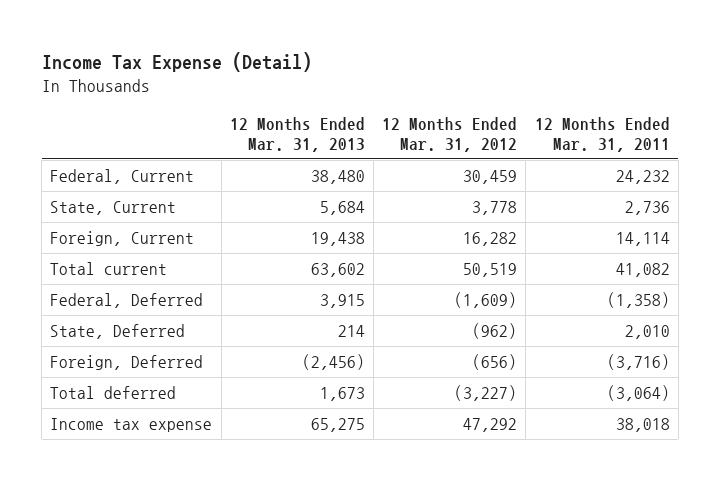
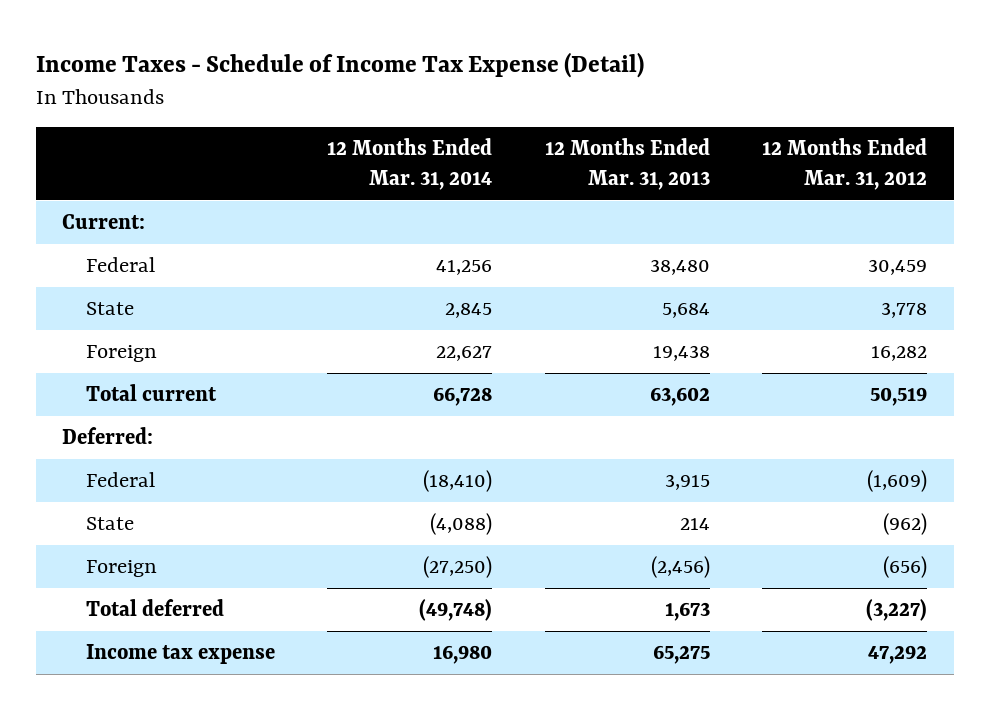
- Income Tax Expense (Detail)
+ Income Taxes - Schedule of Income Tax Expense (Detail)
- | 12 Months Ended Mar. 31, 2013 | 12 Months Ended Mar. 31, 2012 | 12 Months Ended Mar. 31, 2011
+ | 12 Months Ended Mar. 31, 2014 | 12 Months Ended Mar. 31, 2013 | 12 Months Ended Mar. 31, 2012
- Federal, Current | 38,480 | 30,459 | 24,232
- State, Current | 5,684 | 3,778 | 2,736
- Foreign, Current | 19,438 | 16,282 | 14,114
+ Current:
+ Federal | 41,256 | 38,480 | 30,459
+ State | 2,845 | 5,684 | 3,778
+ Foreign | 22,627 | 19,438 | 16,282
- Federal, Deferred | 3,915 | (1,609) | (1,358)
- State, Deferred | 214 | (962) | 2,010
- Foreign, Deferred | (2,456) | (656) | (3,716)
+ Deferred:
+ Federal | (18,410) | 3,915 | (1,609)
+ State | (4,088) | 214 | (962)
+ Foreign | (27,250) | (2,456) | (656)

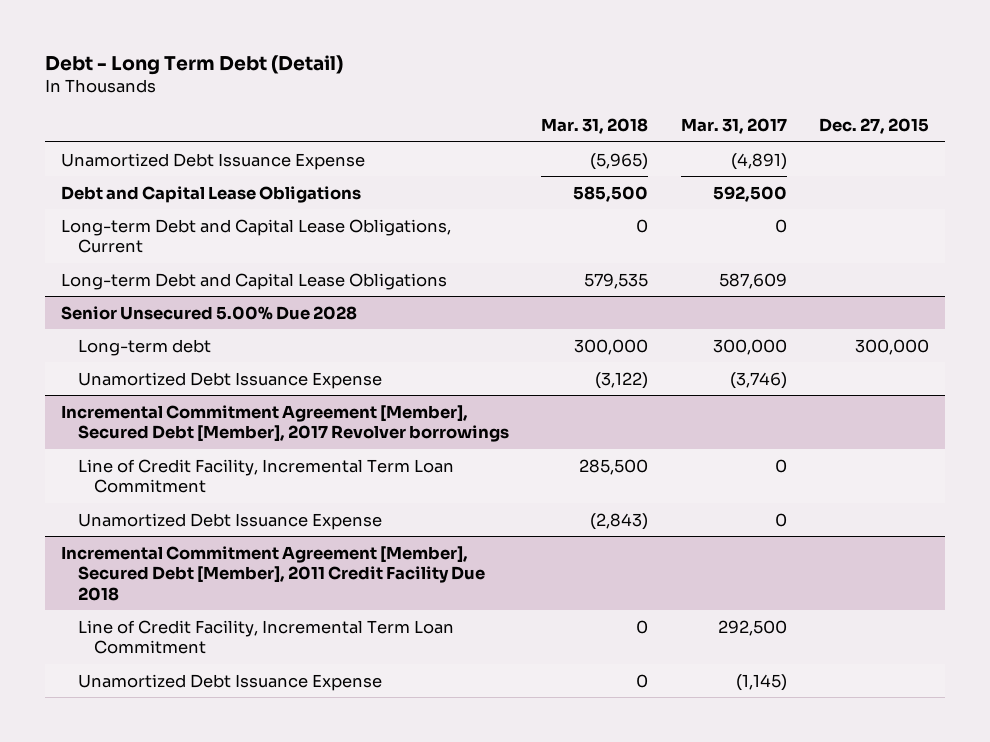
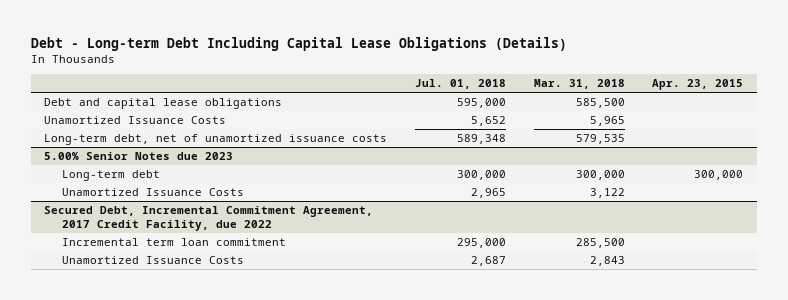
- Debt - Long Term Debt (Detail)
+ Debt - Long-term Debt Including Capital Lease Obligations (Details)
- | Mar. 31, 2018 | Mar. 31, 2017 | Dec. 27, 2015
+ | Jul. 01, 2018 | Mar. 31, 2018 | Apr. 23, 2015
- Unamortized Debt Issuance Expense | (5,965) | (4,891) |
- Debt and Capital Lease Obligations | 585,500 | 592,500 |
- Long-term Debt and Capital Lease Obligations, Current | 0 | 0 |
- Long-term Debt and Capital Lease Obligations | 579,535 | 587,609 |
- Senior Unsecured 5.00% Due 2028
+ Debt and capital lease obligations | 595,000 | 585,500 |
+ Unamortized Issuance Costs | 5,652 | 5,965 |
+ Long-term debt, net of unamortized issuance costs | 589,348 | 579,535 |
+ 5.00% Senior Notes due 2023
- Unamortized Debt Issuance Expense | (3,122) | (3,746) |
- Incremental Commitment Agreement [Member], Secured Debt [Member], 2017 Revolver borrowings
- Line of Credit Facility, Incremental Term Loan Commitment | 285,500 | 0 |
- Unamortized Debt Issuance Expense | (2,843) | 0 |
- Incremental Commitment Agreement [Member], Secured Debt [Member], 2011 Credit Facility Due 2018
- Line of Credit Facility, Incremental Term Loan Commitment | 0 | 292,500 |
- Unamortized Debt Issuance Expense | 0 | (1,145) |
+ Unamortized Issuance Costs | 2,965 | 3,122 |
+ Secured Debt, Incremental Commitment Agreement, 2017 Credit Facility, due 2022
+ Incremental term loan commitment | 295,000 | 285,500 |
+ Unamortized Issuance Costs | 2,687 | 2,843 |

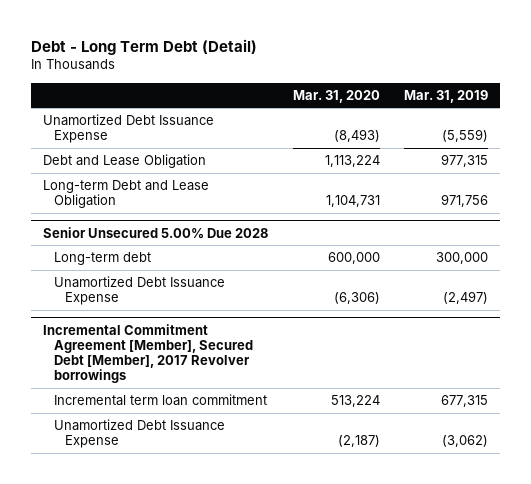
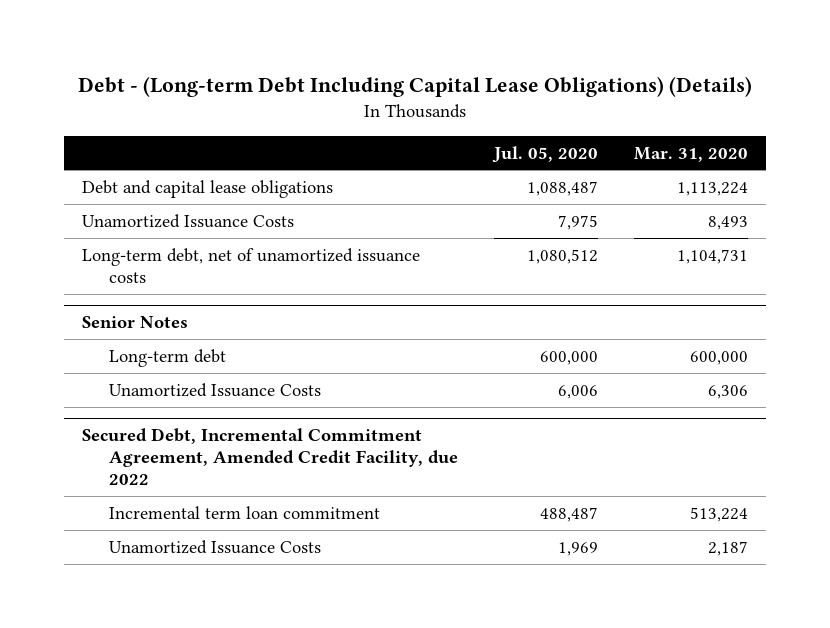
- Debt - Long Term Debt (Detail)
+ Debt - (Long-term Debt Including Capital Lease Obligations) (Details)
- | Mar. 31, 2020 | Mar. 31, 2019
+ | Jul. 05, 2020 | Mar. 31, 2020
- Unamortized Debt Issuance Expense | (8,493) | (5,559)
- Debt and Lease Obligation | 1,113,224 | 977,315
- Long-term Debt and Lease Obligation | 1,104,731 | 971,756
- Senior Unsecured 5.00% Due 2028
+ Debt and capital lease obligations | 1,088,487 | 1,113,224
+ Unamortized Issuance Costs | 7,975 | 8,493
+ Long-term debt, net of unamortized issuance costs | 1,080,512 | 1,104,731
+ Senior Notes
- Unamortized Debt Issuance Expense | (6,306) | (2,497)
- Incremental Commitment Agreement [Member], Secured Debt [Member], 2017 Revolver borrowings
+ Unamortized Issuance Costs | 6,006 | 6,306
+ Secured Debt, Incremental Commitment Agreement, Amended Credit Facility, due 2022
- Unamortized Debt Issuance Expense | (2,187) | (3,062)
+ Unamortized Issuance Costs | 1,969 | 2,187

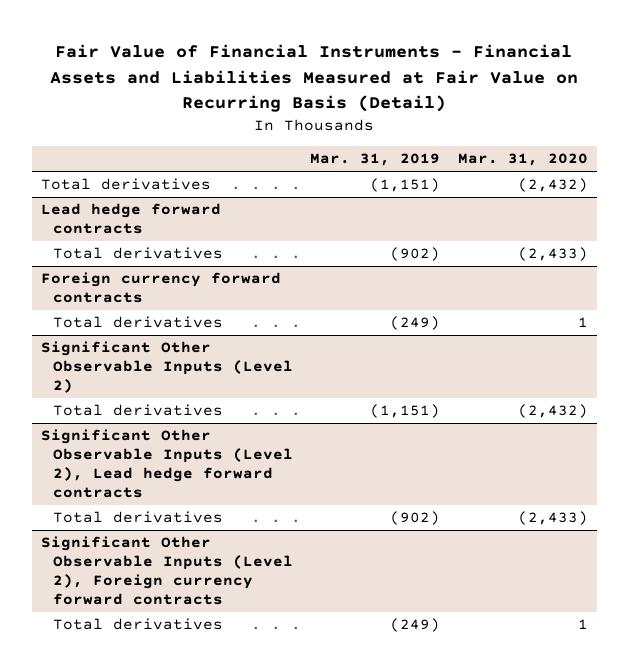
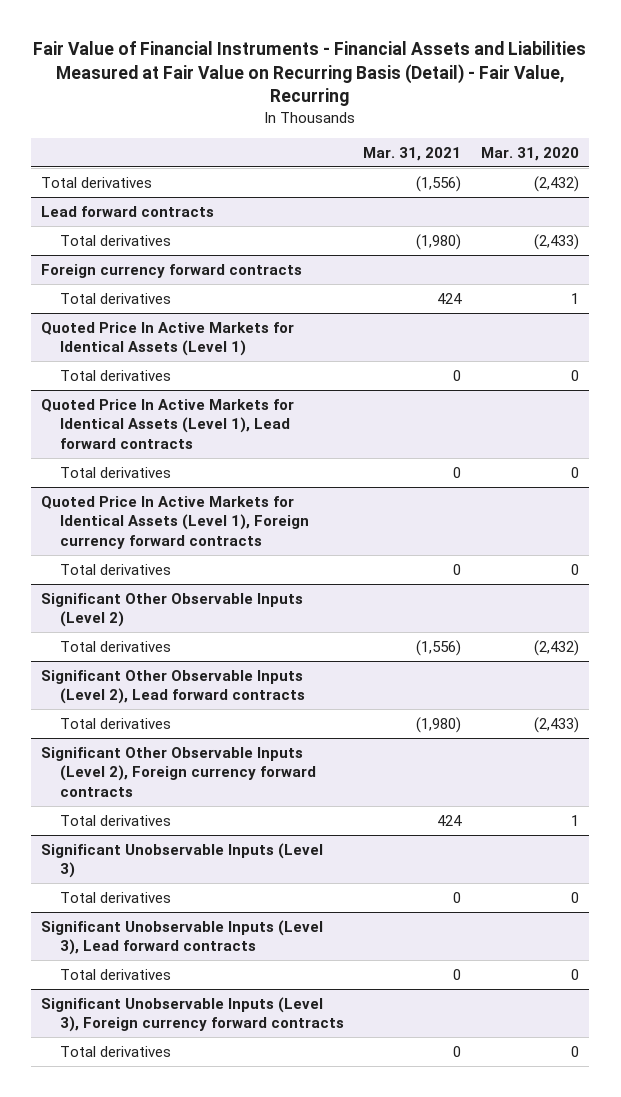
- Fair Value of Financial Instruments - Financial Assets and Liabilities Measured at Fair Value on Recurring Basis (Detail)
+ Fair Value of Financial Instruments - Financial Assets and Liabilities Measured at Fair Value on Recurring Basis (Detail) - Fair Value, Recurring
- | Mar. 31, 2019 | Mar. 31, 2020
+ | Mar. 31, 2021 | Mar. 31, 2020
- Lead hedge forward contracts
+ Lead forward contracts
+ Quoted Price In Active Markets for Identical Assets (Level 1)
+ Total derivatives | 0 | 0
+ Quoted Price In Active Markets for Identical Assets (Level 1), Lead forward contracts
+ Total derivatives | 0 | 0
+ Quoted Price In Active Markets for Identical Assets (Level 1), Foreign currency forward contracts
+ Total derivatives | 0 | 0
- Significant Other Observable Inputs (Level 2), Lead hedge forward contracts
+ Significant Other Observable Inputs (Level 2), Lead forward contracts
+ Significant Unobservable Inputs (Level 3)
+ Total derivatives | 0 | 0
+ Significant Unobservable Inputs (Level 3), Lead forward contracts
+ Total derivatives | 0 | 0
+ Significant Unobservable Inputs (Level 3), Foreign currency forward contracts
+ Total derivatives | 0 | 0

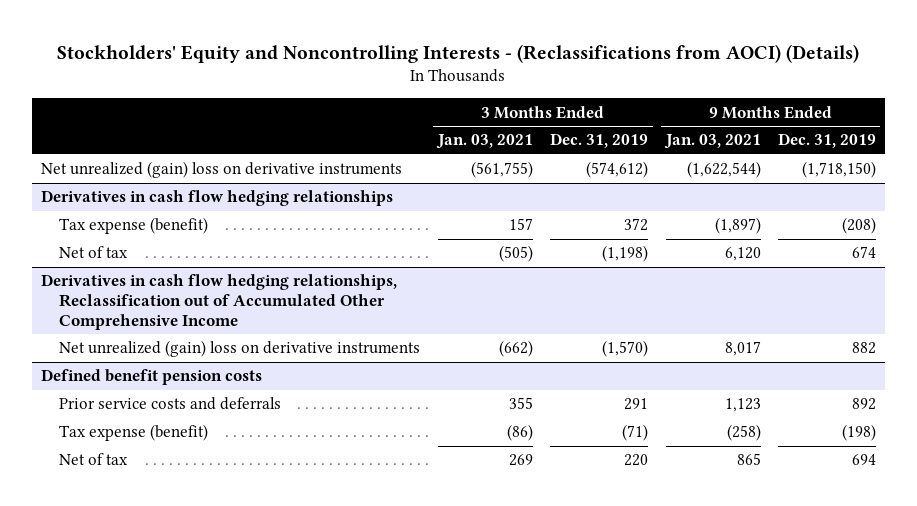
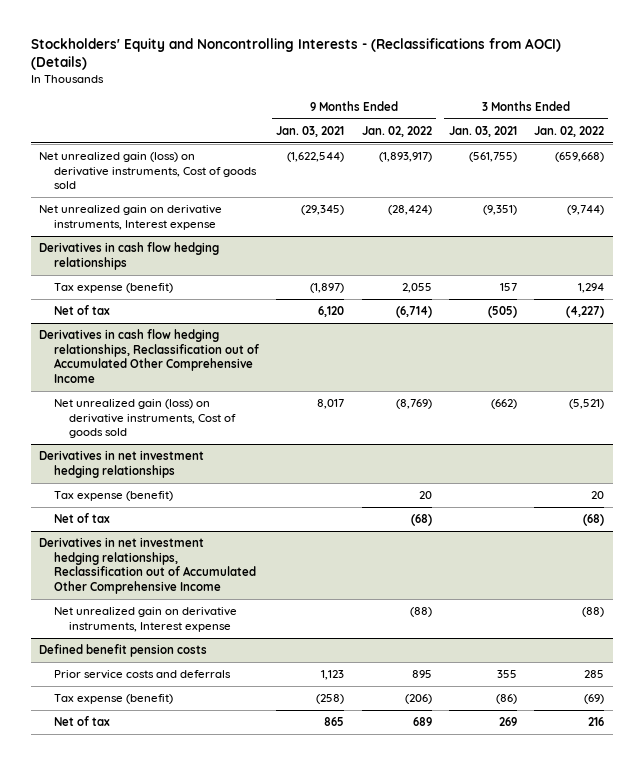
- | 3 Months Ended Jan. 03, 2021 | 3 Months Ended Dec. 31, 2019 | 9 Months Ended Jan. 03, 2021 | 9 Months Ended Dec. 31, 2019
+ | 9 Months Ended Jan. 03, 2021 | 9 Months Ended Jan. 02, 2022 | 3 Months Ended Jan. 03, 2021 | 3 Months Ended Jan. 02, 2022
- Net unrealized (gain) loss on derivative instruments | (561,755) | (574,612) | (1,622,544) | (1,718,150)
+ Net unrealized gain (loss) on derivative instruments, Cost of goods sold | (1,622,544) | (1,893,917) | (561,755) | (659,668)
+ Net unrealized gain on derivative instruments, Interest expense | (29,345) | (28,424) | (9,351) | (9,744)
@ Derivatives in cash flow hedging relationships, Reclassification out of Accumulated Other Comprehensive Income
- Net unrealized (gain) loss on derivative instruments | (662) | (1,570) | 8,017 | 882
+ Net unrealized gain (loss) on derivative instruments, Cost of goods sold | 8,017 | (8,769) | (662) | (5,521)
+ Derivatives in net investment hedging relationships
+ Tax expense (benefit) | | 20 | | 20
+ Net of tax | | (68) | | (68)
+ Derivatives in net investment hedging relationships, Reclassification out of Accumulated Other Comprehensive Income
+ Net unrealized gain on derivative instruments, Interest expense | | (88) | | (88)

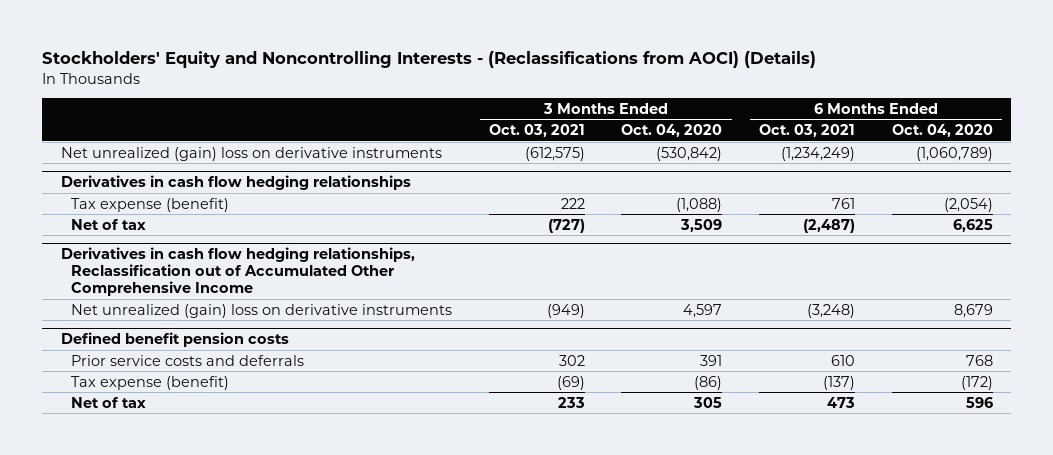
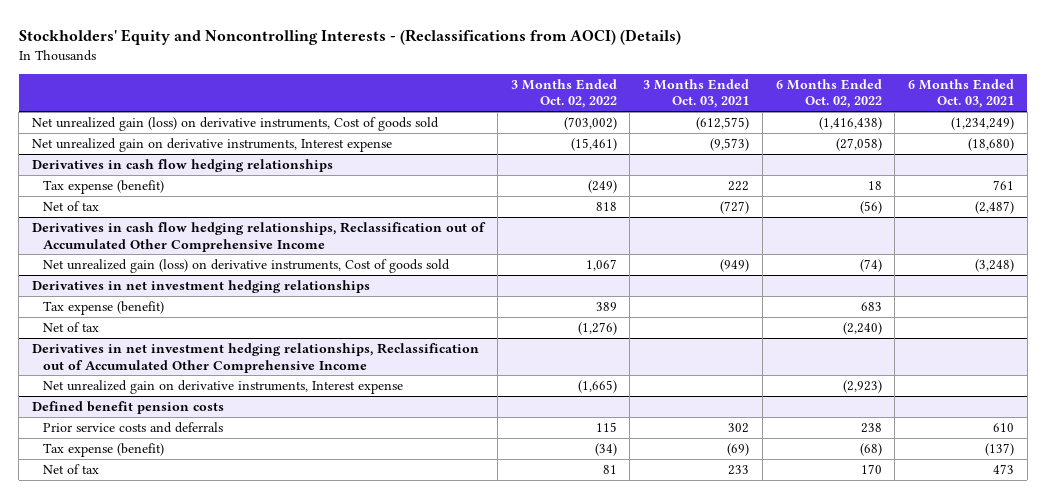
- | 3 Months Ended Oct. 03, 2021 | 3 Months Ended Oct. 04, 2020 | 6 Months Ended Oct. 03, 2021 | 6 Months Ended Oct. 04, 2020
+ | 3 Months Ended Oct. 02, 2022 | 3 Months Ended Oct. 03, 2021 | 6 Months Ended Oct. 02, 2022 | 6 Months Ended Oct. 03, 2021
- Net unrealized (gain) loss on derivative instruments | (612,575) | (530,842) | (1,234,249) | (1,060,789)
+ Net unrealized gain (loss) on derivative instruments, Cost of goods sold | (703,002) | (612,575) | (1,416,438) | (1,234,249)
+ Net unrealized gain on derivative instruments, Interest expense | (15,461) | (9,573) | (27,058) | (18,680)
@ Derivatives in cash flow hedging relationships, Reclassification out of Accumulated Other Comprehensive Income
- Net unrealized (gain) loss on derivative instruments | (949) | 4,597 | (3,248) | 8,679
+ Net unrealized gain (loss) on derivative instruments, Cost of goods sold | 1,067 | (949) | (74) | (3,248)
+ Derivatives in net investment hedging relationships
+ Tax expense (benefit) | 389 | | 683 |
+ Net of tax | (1,276) | | (2,240) |
+ Derivatives in net investment hedging relationships, Reclassification out of Accumulated Other Comprehensive Income
+ Net unrealized gain on derivative instruments, Interest expense | (1,665) | | (2,923) |

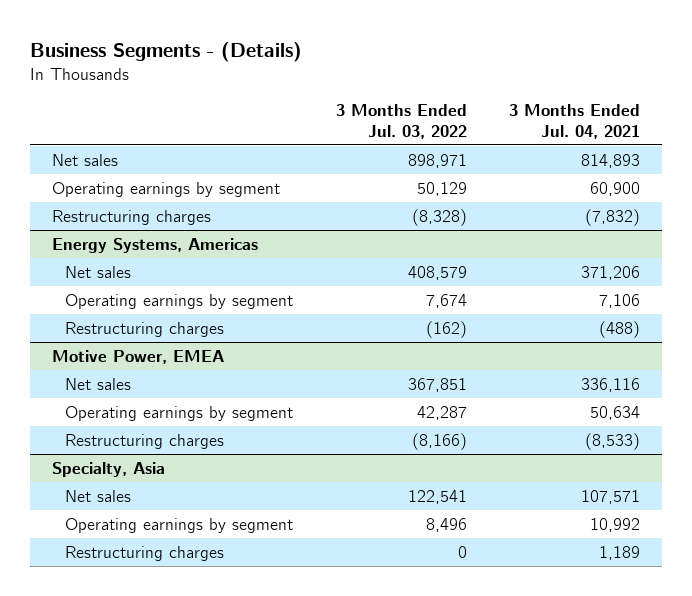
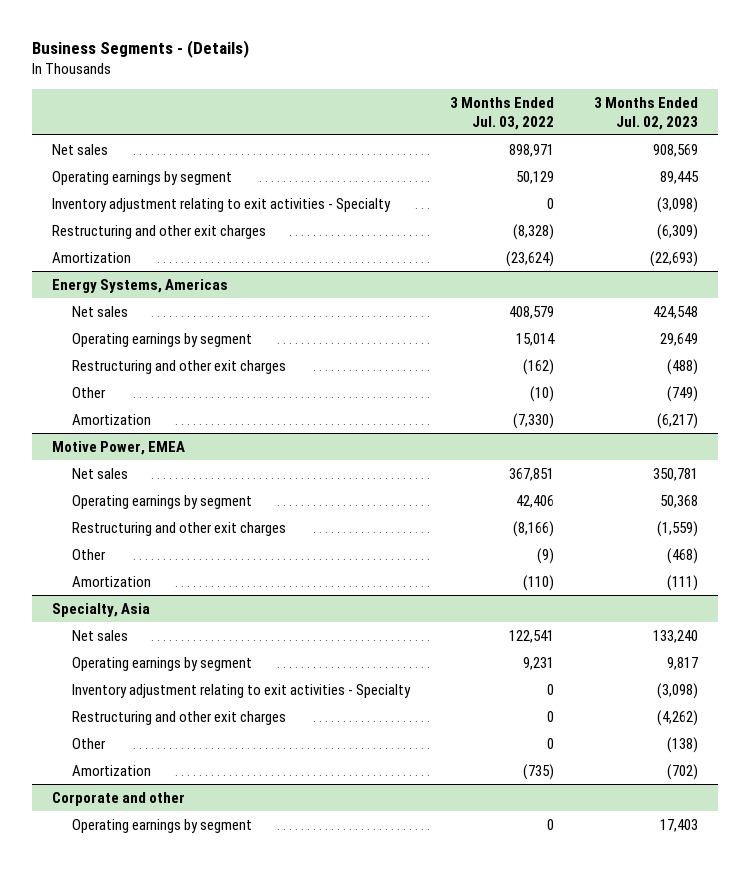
- | 3 Months Ended Jul. 03, 2022 | 3 Months Ended Jul. 04, 2021
+ | 3 Months Ended Jul. 03, 2022 | 3 Months Ended Jul. 02, 2023
- Restructuring charges | (8,328) | (7,832)
+ Inventory adjustment relating to exit activities - Specialty | 0 | (3,098)
+ Restructuring and other exit charges | (8,328) | (6,309)
+ Amortization | (23,624) | (22,693)
@ Energy Systems, Americas
- Operating earnings by segment | 7,674 | 7,106
- Restructuring charges | (162) | (488)
+ Operating earnings by segment | 15,014 | 29,649
+ Restructuring and other exit charges | (162) | (488)
+ Other | (10) | (749)
+ Amortization | (7,330) | (6,217)
@ Motive Power, EMEA
- Operating earnings by segment | 42,287 | 50,634
- Restructuring charges | (8,166) | (8,533)
+ Operating earnings by segment | 42,406 | 50,368
+ Restructuring and other exit charges | (8,166) | (1,559)
+ Other | (9) | (468)
+ Amortization | (110) | (111)
@ Specialty, Asia
- Operating earnings by segment | 8,496 | 10,992
- Restructuring charges | 0 | 1,189
+ Operating earnings by segment | 9,231 | 9,817
+ Inventory adjustment relating to exit activities - Specialty | 0 | (3,098)
+ Restructuring and other exit charges | 0 | (4,262)
+ Other | 0 | (138)
+ Amortization | (735) | (702)
+ Corporate and other
+ Operating earnings by segment | 0 | 17,403

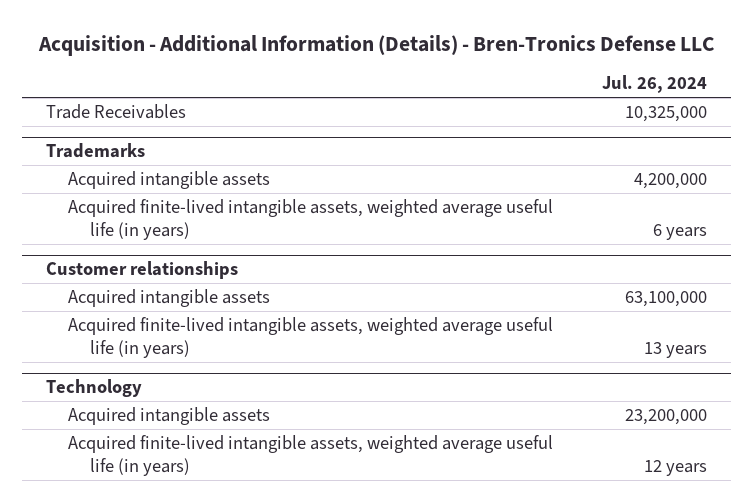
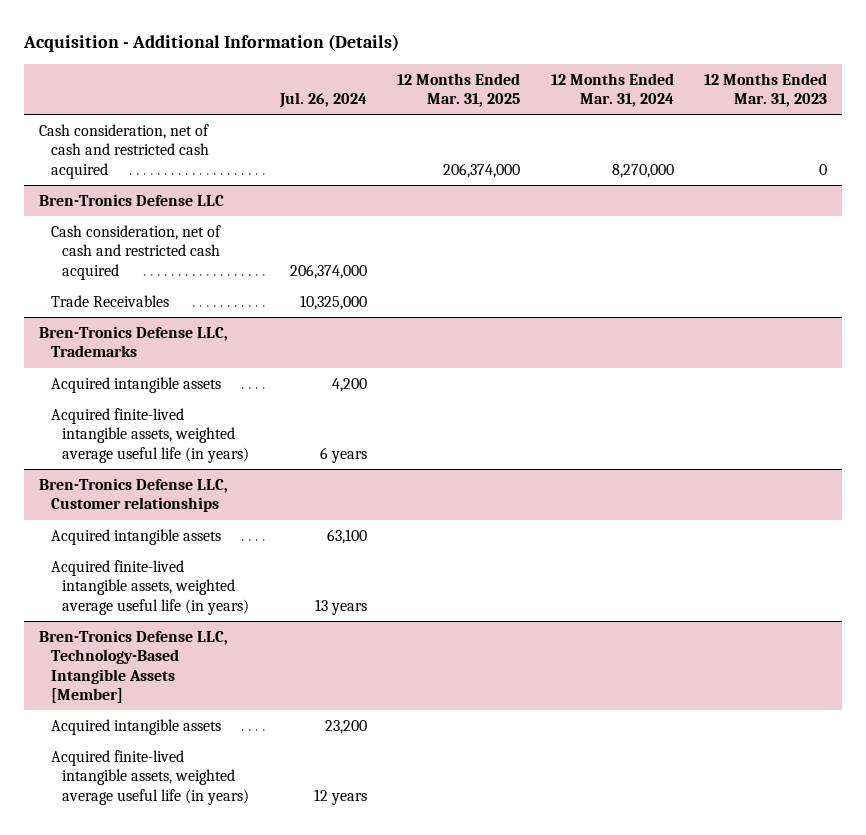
- Acquisition - Additional Information (Details) - Bren-Tronics Defense LLC
+ Acquisition - Additional Information (Details)
- | Jul. 26, 2024
+ | Jul. 26, 2024 | 12 Months Ended Mar. 31, 2025 | 12 Months Ended Mar. 31, 2024 | 12 Months Ended Mar. 31, 2023
+ Cash consideration, net of cash and restricted cash acquired | | 206,374,000 | 8,270,000 | 0
+ Bren-Tronics Defense LLC
+ Cash consideration, net of cash and restricted cash acquired | 206,374,000 | | |
- Trademarks
- Acquired intangible assets | 4,200,000
+ Bren-Tronics Defense LLC, Trademarks
+ Acquired intangible assets | 4,200 | | |
- Customer relationships
- Acquired intangible assets | 63,100,000
+ Bren-Tronics Defense LLC, Customer relationships
+ Acquired intangible assets | 63,100 | | |
- Technology
- Acquired intangible assets | 23,200,000
+ Bren-Tronics Defense LLC, Technology-Based Intangible Assets [Member]
+ Acquired intangible assets | 23,200 | | |

